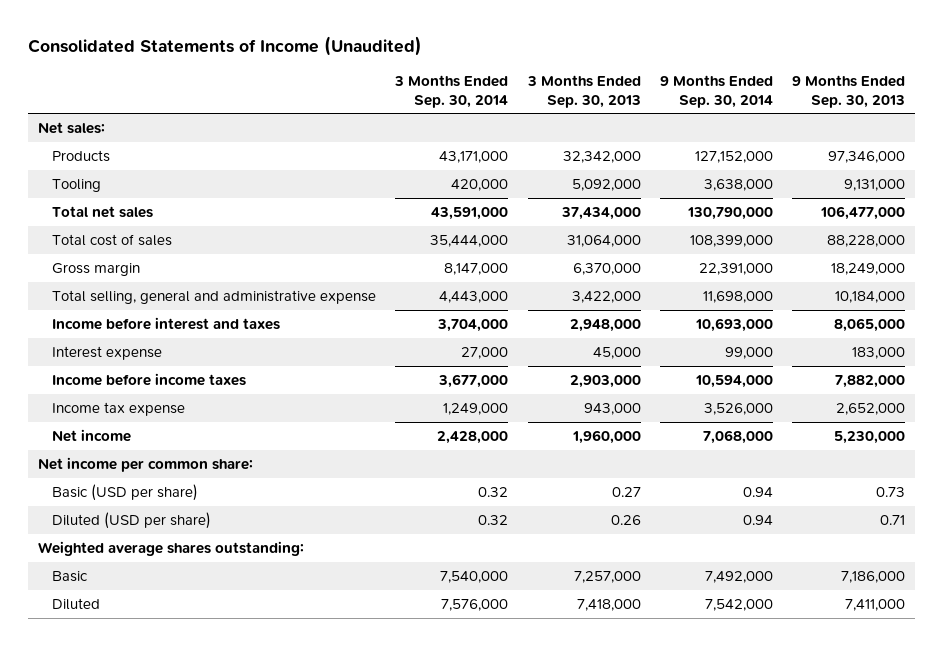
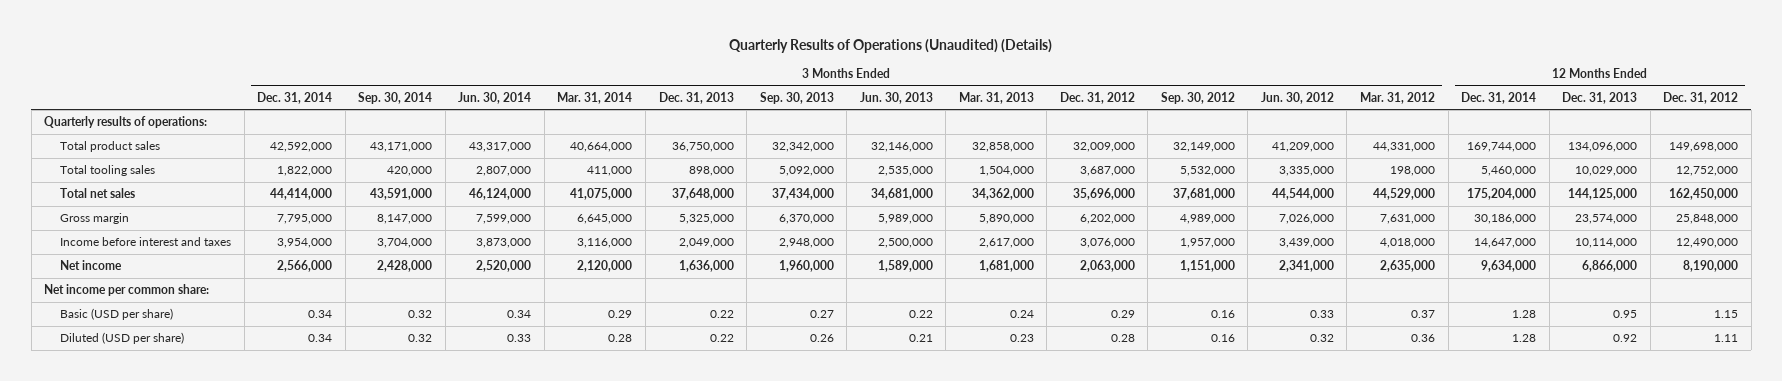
- Consolidated Statements of Income (Unaudited)
+ Quarterly Results of Operations (Unaudited) (Details)
- | 3 Months Ended Sep. 30, 2014 | 3 Months Ended Sep. 30, 2013 | 9 Months Ended Sep. 30, 2014 | 9 Months Ended Sep. 30, 2013
+ | 3 Months Ended Dec. 31, 2014 | 3 Months Ended Sep. 30, 2014 | 3 Months Ended Jun. 30, 2014 | 3 Months Ended Mar. 31, 2014 | 3 Months Ended Dec. 31, 2013 | 3 Months Ended Sep. 30, 2013 | 3 Months Ended Jun. 30, 2013 | 3 Months Ended Mar. 31, 2013 | 3 Months Ended Dec. 31, 2012 | 3 Months Ended Sep. 30, 2012 | 3 Months Ended Jun. 30, 2012 | 3 Months Ended Mar. 31, 2012 | 12 Months Ended Dec. 31, 2014 | 12 Months Ended Dec. 31, 2013 | 12 Months Ended Dec. 31, 2012
- Net sales:
- Products | 43,171,000 | 32,342,000 | 127,152,000 | 97,346,000
- Tooling | 420,000 | 5,092,000 | 3,638,000 | 9,131,000
+ Quarterly results of operations:
+ Total product sales | 42,592,000 | 43,171,000 | 43,317,000 | 40,664,000 | 36,750,000 | 32,342,000 | 32,146,000 | 32,858,000 | 32,009,000 | 32,149,000 | 41,209,000 | 44,331,000 | 169,744,000 | 134,096,000 | 149,698,000
+ Total tooling sales | 1,822,000 | 420,000 | 2,807,000 | 411,000 | 898,000 | 5,092,000 | 2,535,000 | 1,504,000 | 3,687,000 | 5,532,000 | 3,335,000 | 198,000 | 5,460,000 | 10,029,000 | 12,752,000
- Total cost of sales | 35,444,000 | 31,064,000 | 108,399,000 | 88,228,000
- Total selling, general and administrative expense | 4,443,000 | 3,422,000 | 11,698,000 | 10,184,000
- Interest expense | 27,000 | 45,000 | 99,000 | 183,000
- Income before income taxes | 3,677,000 | 2,903,000 | 10,594,000 | 7,882,000
- Income tax expense | 1,249,000 | 943,000 | 3,526,000 | 2,652,000
- Weighted average shares outstanding:
- Basic | 7,540,000 | 7,257,000 | 7,492,000 | 7,186,000
- Diluted | 7,576,000 | 7,418,000 | 7,542,000 | 7,411,000

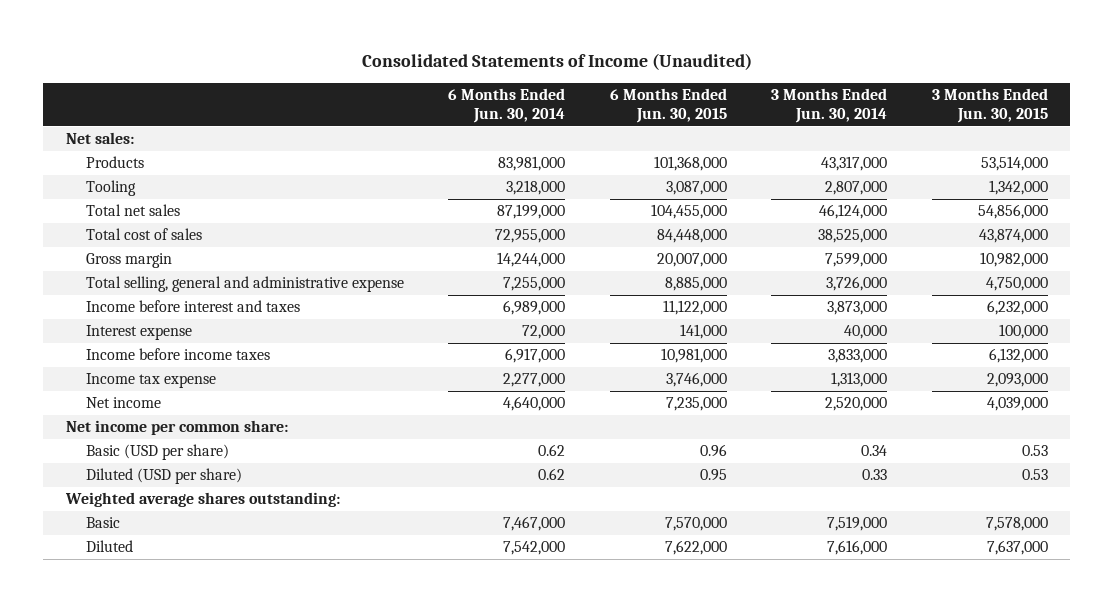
- Quarterly Results of Operations (Unaudited) (Details)
+ Consolidated Statements of Income (Unaudited)
- | 3 Months Ended Dec. 31, 2014 | 3 Months Ended Sep. 30, 2014 | 3 Months Ended Jun. 30, 2014 | 3 Months Ended Mar. 31, 2014 | 3 Months Ended Dec. 31, 2013 | 3 Months Ended Sep. 30, 2013 | 3 Months Ended Jun. 30, 2013 | 3 Months Ended Mar. 31, 2013 | 3 Months Ended Dec. 31, 2012 | 3 Months Ended Sep. 30, 2012 | 3 Months Ended Jun. 30, 2012 | 3 Months Ended Mar. 31, 2012 | 12 Months Ended Dec. 31, 2014 | 12 Months Ended Dec. 31, 2013 | 12 Months Ended Dec. 31, 2012
+ | 6 Months Ended Jun. 30, 2014 | 6 Months Ended Jun. 30, 2015 | 3 Months Ended Jun. 30, 2014 | 3 Months Ended Jun. 30, 2015
- Quarterly results of operations:
- Total product sales | 42,592,000 | 43,171,000 | 43,317,000 | 40,664,000 | 36,750,000 | 32,342,000 | 32,146,000 | 32,858,000 | 32,009,000 | 32,149,000 | 41,209,000 | 44,331,000 | 169,744,000 | 134,096,000 | 149,698,000
- Total tooling sales | 1,822,000 | 420,000 | 2,807,000 | 411,000 | 898,000 | 5,092,000 | 2,535,000 | 1,504,000 | 3,687,000 | 5,532,000 | 3,335,000 | 198,000 | 5,460,000 | 10,029,000 | 12,752,000
+ Net sales:
+ Products | 83,981,000 | 101,368,000 | 43,317,000 | 53,514,000
+ Tooling | 3,218,000 | 3,087,000 | 2,807,000 | 1,342,000
+ Total cost of sales | 72,955,000 | 84,448,000 | 38,525,000 | 43,874,000
+ Total selling, general and administrative expense | 7,255,000 | 8,885,000 | 3,726,000 | 4,750,000
+ Interest expense | 72,000 | 141,000 | 40,000 | 100,000
+ Income before income taxes | 6,917,000 | 10,981,000 | 3,833,000 | 6,132,000
+ Income tax expense | 2,277,000 | 3,746,000 | 1,313,000 | 2,093,000
+ Weighted average shares outstanding:
+ Basic | 7,467,000 | 7,570,000 | 7,519,000 | 7,578,000
+ Diluted | 7,542,000 | 7,622,000 | 7,616,000 | 7,637,000

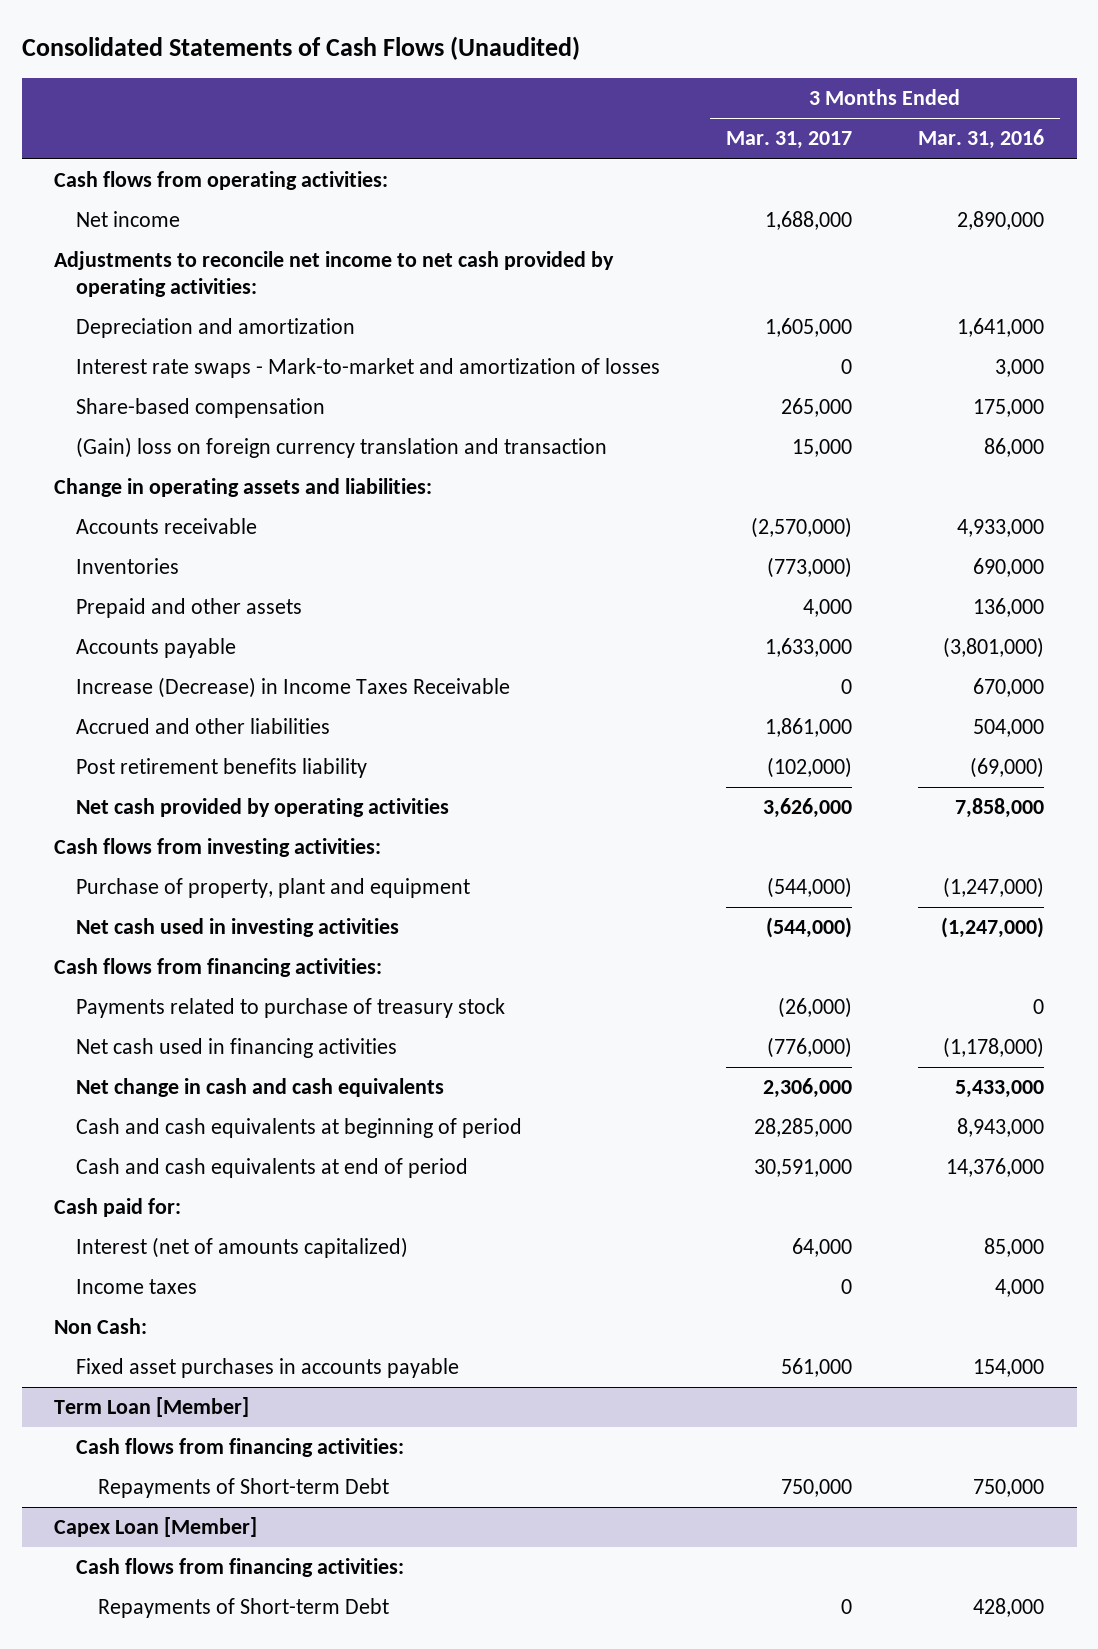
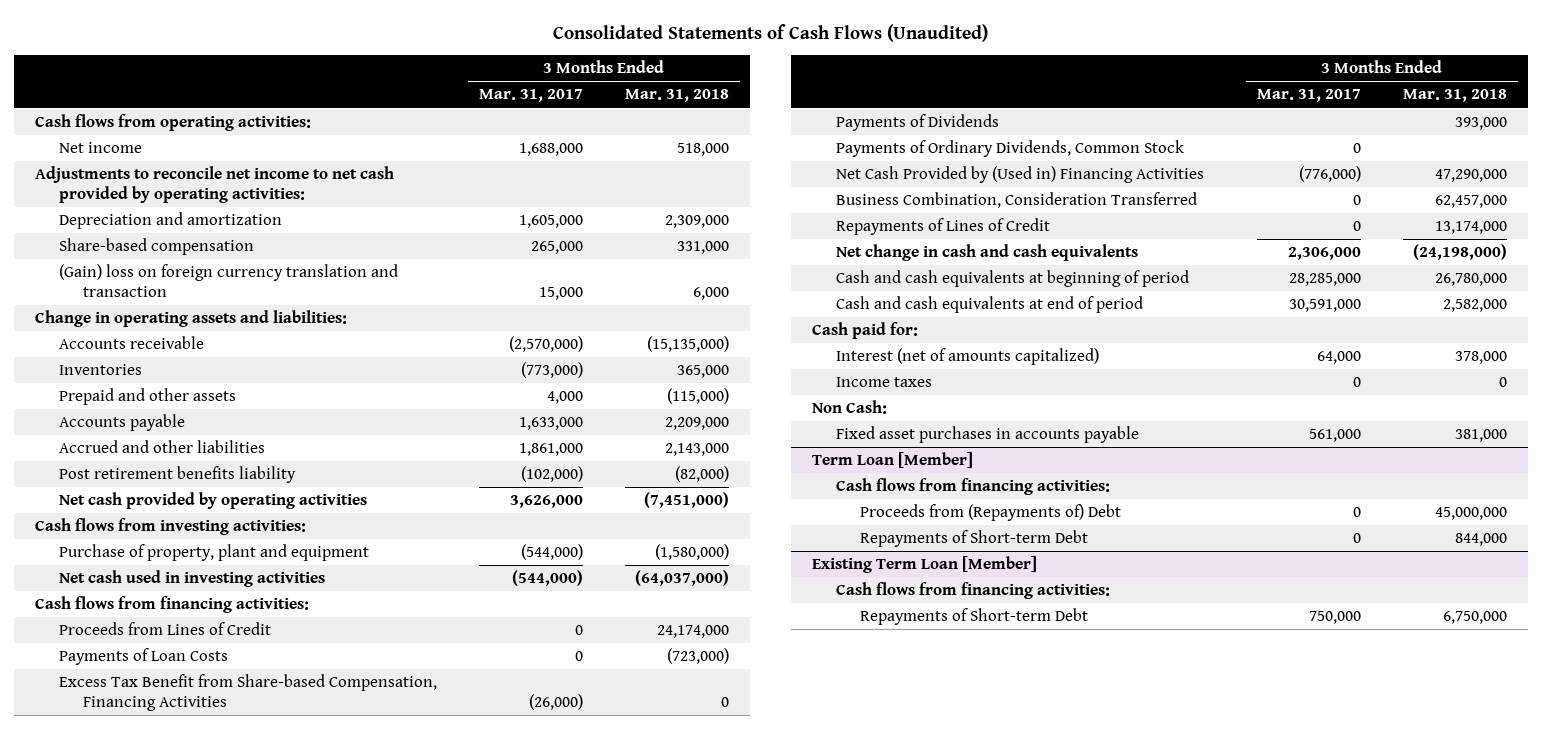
- | 3 Months Ended Mar. 31, 2017 | 3 Months Ended Mar. 31, 2016
+ | 3 Months Ended Mar. 31, 2017 | 3 Months Ended Mar. 31, 2018
- Interest rate swaps - Mark-to-market and amortization of losses | 0 | 3,000
- Increase (Decrease) in Income Taxes Receivable | 0 | 670,000
- Payments related to purchase of treasury stock | (26,000) | 0
- Net cash used in financing activities | (776,000) | (1,178,000)
+ Proceeds from Lines of Credit | 0 | 24,174,000
+ Payments of Loan Costs | 0 | (723,000)
+ Excess Tax Benefit from Share-based Compensation, Financing Activities | (26,000) | 0
+ Payments of Dividends | | 393,000
+ Payments of Ordinary Dividends, Common Stock | 0 |
+ Net Cash Provided by (Used in) Financing Activities | (776,000) | 47,290,000
+ Business Combination, Consideration Transferred | 0 | 62,457,000
+ Repayments of Lines of Credit | 0 | 13,174,000
@ Term Loan [Member]
- Repayments of Short-term Debt | 750,000 | 750,000
- Capex Loan [Member]
- Cash flows from financing activities:
@ Term Loan [Member]
+ Proceeds from (Repayments of) Debt | 0 | 45,000,000
+ Existing Term Loan [Member]
+ Cash flows from financing activities:
+ Repayments of Short-term Debt | 750,000 | 6,750,000

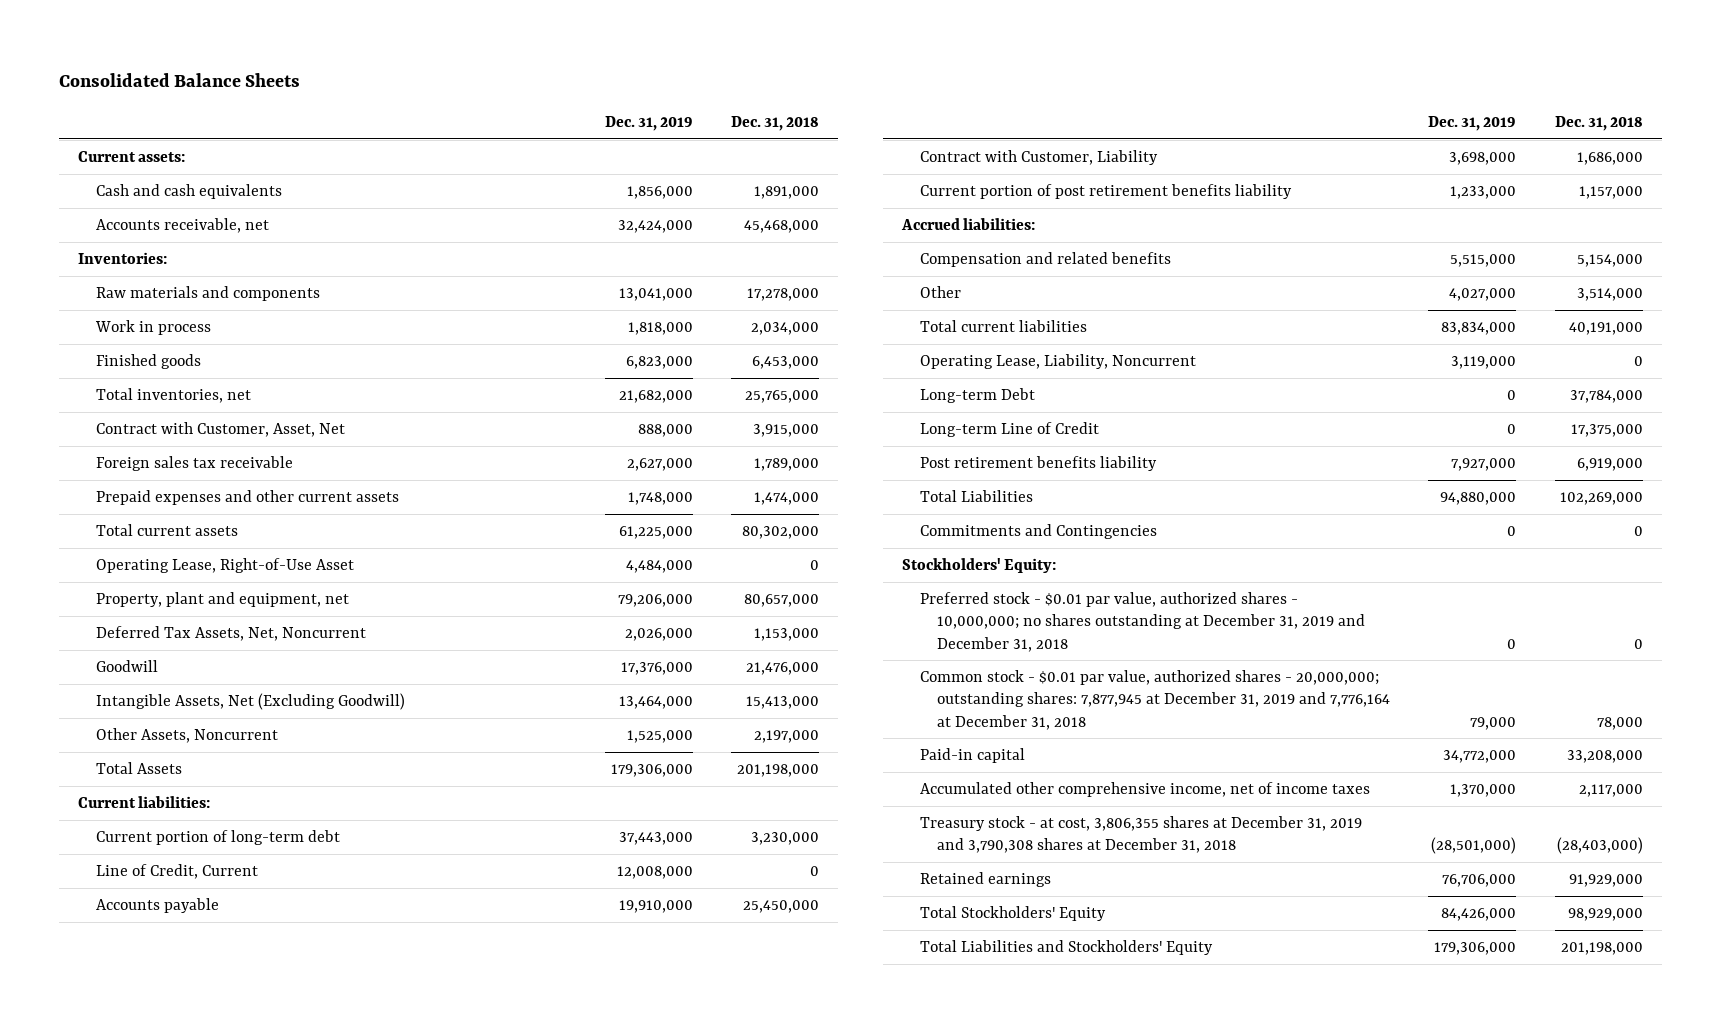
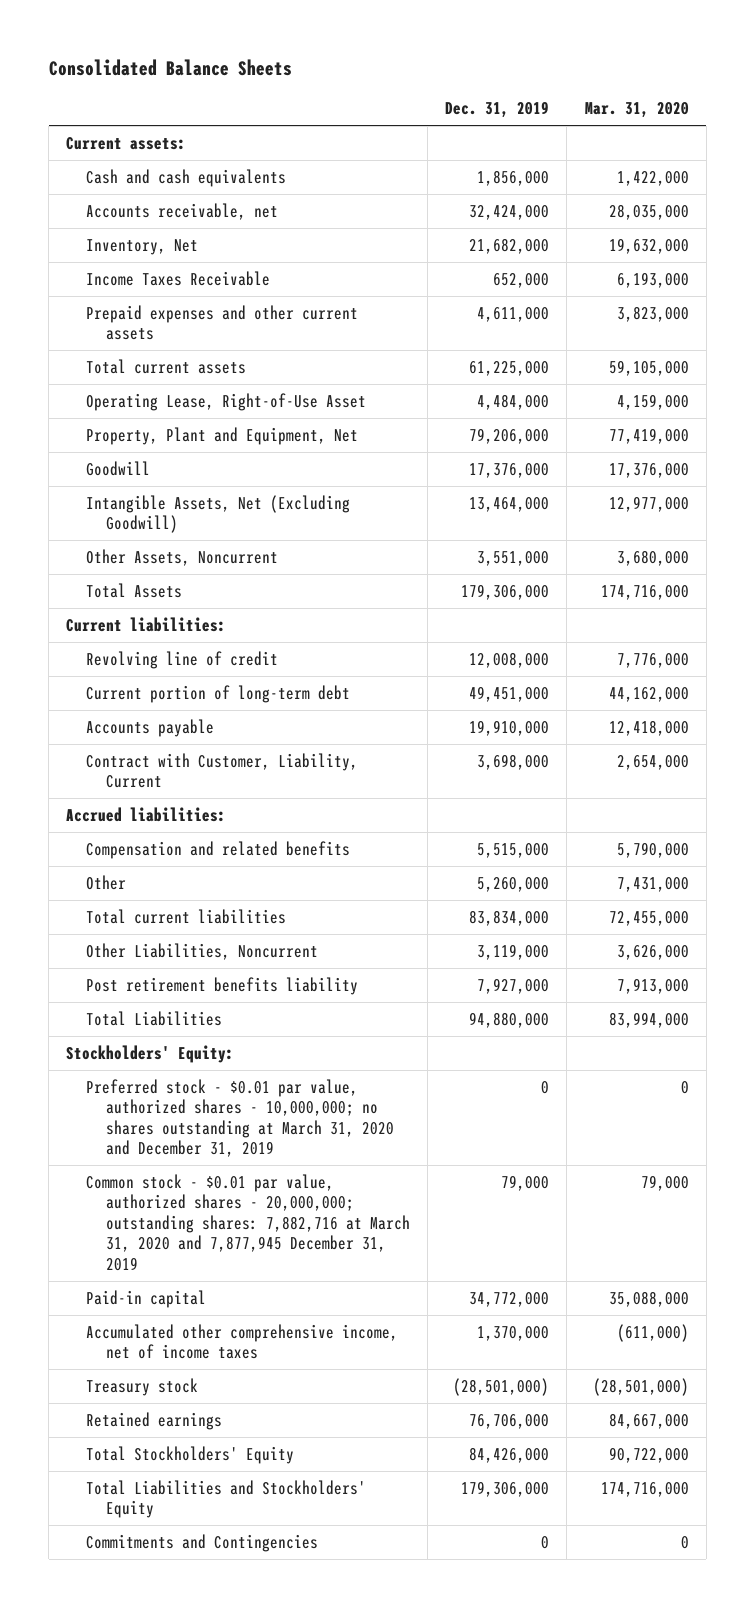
- | Dec. 31, 2019 | Dec. 31, 2018
+ | Dec. 31, 2019 | Mar. 31, 2020
- Inventories:
- Raw materials and components | 13,041,000 | 17,278,000
- Work in process | 1,818,000 | 2,034,000
- Finished goods | 6,823,000 | 6,453,000
- Total inventories, net | 21,682,000 | 25,765,000
- Contract with Customer, Asset, Net | 888,000 | 3,915,000
- Foreign sales tax receivable | 2,627,000 | 1,789,000
- Prepaid expenses and other current assets | 1,748,000 | 1,474,000
+ Inventory, Net | 21,682,000 | 19,632,000
+ Income Taxes Receivable | 652,000 | 6,193,000
+ Prepaid expenses and other current assets | 4,611,000 | 3,823,000
- Property, plant and equipment, net | 79,206,000 | 80,657,000
- Deferred Tax Assets, Net, Noncurrent | 2,026,000 | 1,153,000
+ Property, Plant and Equipment, Net | 79,206,000 | 77,419,000
- Other Assets, Noncurrent | 1,525,000 | 2,197,000
+ Other Assets, Noncurrent | 3,551,000 | 3,680,000
- Current portion of long-term debt | 37,443,000 | 3,230,000
- Line of Credit, Current | 12,008,000 | 0
+ Revolving line of credit | 12,008,000 | 7,776,000
+ Current portion of long-term debt | 49,451,000 | 44,162,000
- Contract with Customer, Liability | 3,698,000 | 1,686,000
- Current portion of post retirement benefits liability | 1,233,000 | 1,157,000
+ Contract with Customer, Liability, Current | 3,698,000 | 2,654,000
- Other | 4,027,000 | 3,514,000
+ Other | 5,260,000 | 7,431,000
- Operating Lease, Liability, Noncurrent | 3,119,000 | 0
- Long-term Debt | 0 | 37,784,000
- Long-term Line of Credit | 0 | 17,375,000
+ Other Liabilities, Noncurrent | 3,119,000 | 3,626,000
- Preferred stock - $0.01 par value, authorized shares - 10,000,000; no shares outstanding at December 31, 2019 and December 31, 2018 | 0 | 0
- Common stock - $0.01 par value, authorized shares - 20,000,000; outstanding shares: 7,877,945 at December 31, 2019 and 7,776,164 at December 31, 2018 | 79,000 | 78,000
+ Preferred stock - $0.01 par value, authorized shares - 10,000,000; no shares outstanding at March 31, 2020 and December 31, 2019 | 0 | 0
+ Common stock - $0.01 par value, authorized shares - 20,000,000; outstanding shares: 7,882,716 at March 31, 2020 and 7,877,945 December 31, 2019 | 79,000 | 79,000
- Treasury stock - at cost, 3,806,355 shares at December 31, 2019 and 3,790,308 shares at December 31, 2018 | (28,501,000) | (28,403,000)
+ Treasury stock | (28,501,000) | (28,501,000)
moved down: Commitments and Contingencies | 0 | 0

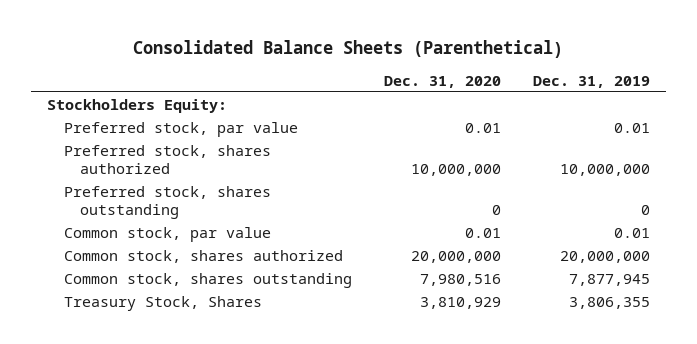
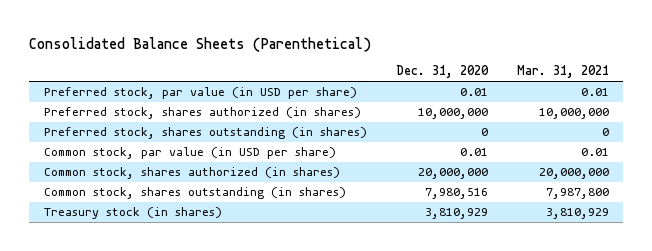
- | Dec. 31, 2020 | Dec. 31, 2019
+ | Dec. 31, 2020 | Mar. 31, 2021
- Stockholders Equity:
- Preferred stock, par value | 0.01 | 0.01
- Preferred stock, shares authorized | 10,000,000 | 10,000,000
- Preferred stock, shares outstanding | 0 | 0
- Common stock, par value | 0.01 | 0.01
- Common stock, shares authorized | 20,000,000 | 20,000,000
- Common stock, shares outstanding | 7,980,516 | 7,877,945
- Treasury Stock, Shares | 3,810,929 | 3,806,355
+ Preferred stock, par value (in USD per share) | 0.01 | 0.01
+ Preferred stock, shares authorized (in shares) | 10,000,000 | 10,000,000
+ Preferred stock, shares outstanding (in shares) | 0 | 0
+ Common stock, par value (in USD per share) | 0.01 | 0.01
+ Common stock, shares authorized (in shares) | 20,000,000 | 20,000,000
+ Common stock, shares outstanding (in shares) | 7,980,516 | 7,987,800
+ Treasury stock (in shares) | 3,810,929 | 3,810,929

